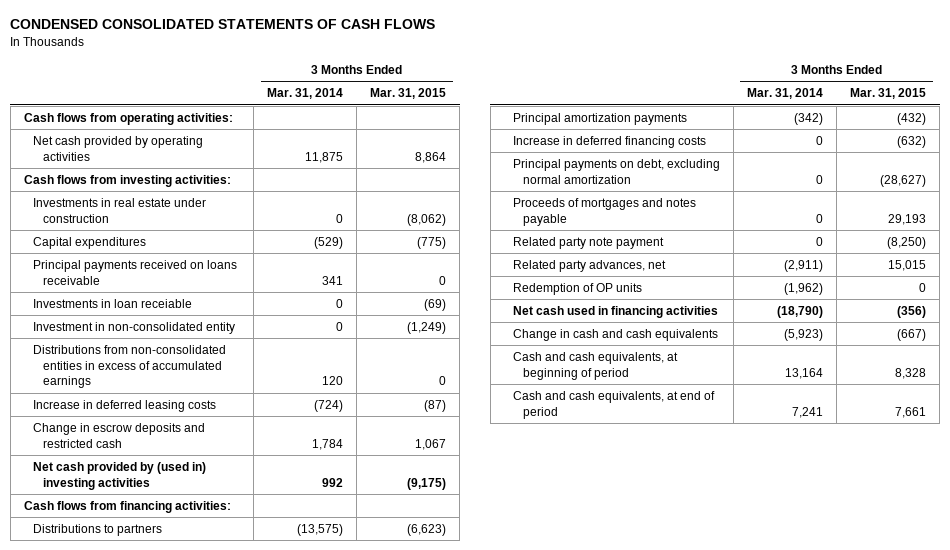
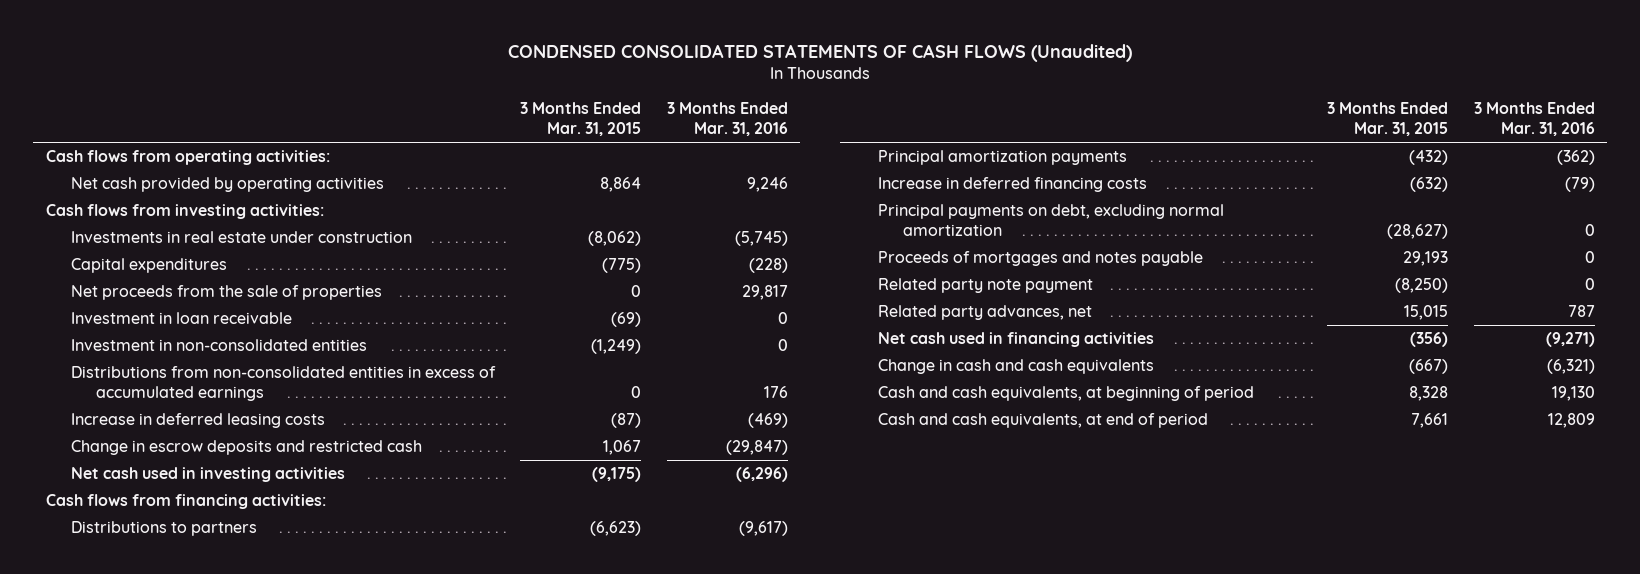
- CONDENSED CONSOLIDATED STATEMENTS OF CASH FLOWS
+ CONDENSED CONSOLIDATED STATEMENTS OF CASH FLOWS (Unaudited)
- | 3 Months Ended Mar. 31, 2014 | 3 Months Ended Mar. 31, 2015
+ | 3 Months Ended Mar. 31, 2015 | 3 Months Ended Mar. 31, 2016
- Principal payments received on loans receivable | 341 | 0
- Investments in loan receiable | 0 | (69)
- Investment in non-consolidated entity | 0 | (1,249)
+ Net proceeds from the sale of properties | 0 | 29,817
+ Investment in loan receivable | (69) | 0
+ Investment in non-consolidated entities | (1,249) | 0
- Net cash provided by (used in) investing activities | 992 | (9,175)
+ Net cash used in investing activities | (9,175) | (6,296)
- Redemption of OP units | (1,962) | 0

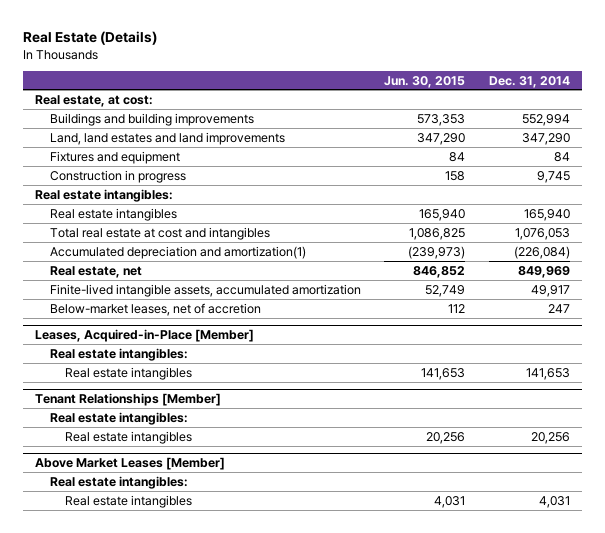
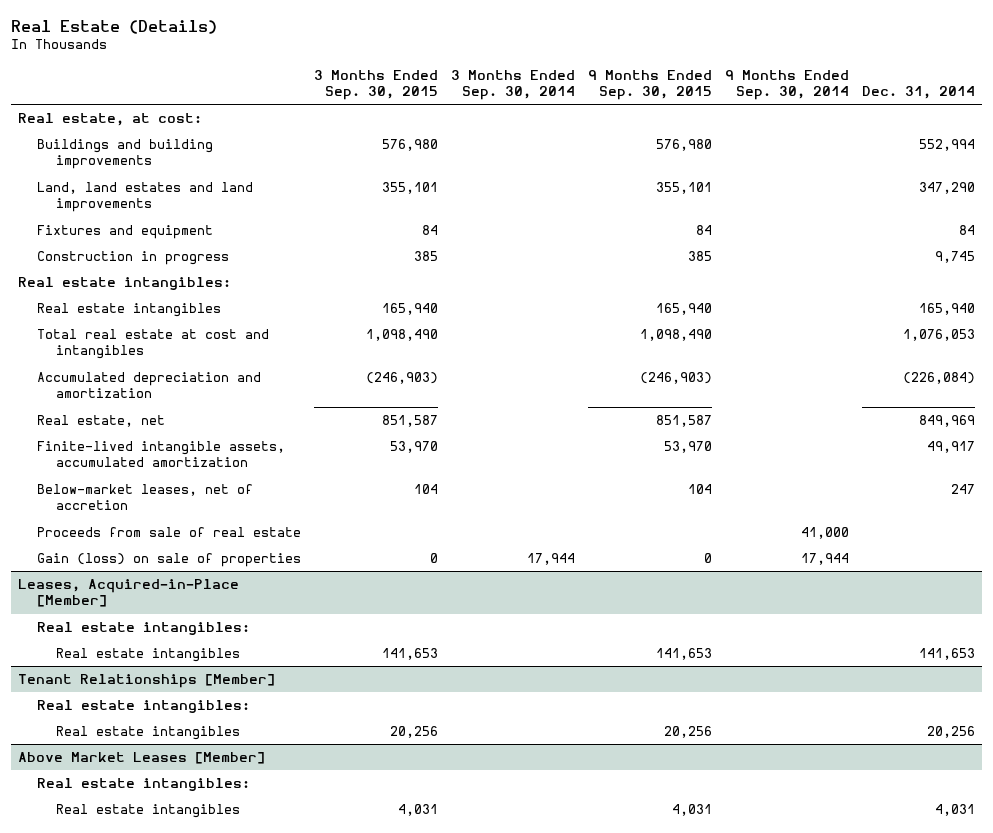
- | Jun. 30, 2015 | Dec. 31, 2014
+ | 3 Months Ended Sep. 30, 2015 | 3 Months Ended Sep. 30, 2014 | 9 Months Ended Sep. 30, 2015 | 9 Months Ended Sep. 30, 2014 | Dec. 31, 2014
- Accumulated depreciation and amortization(1) | (239,973) | (226,084)
+ Accumulated depreciation and amortization | (246,903) | | (246,903) | | (226,084)
+ Proceeds from sale of real estate | | | | 41,000 |
+ Gain (loss) on sale of properties | 0 | 17,944 | 0 | 17,944 |

